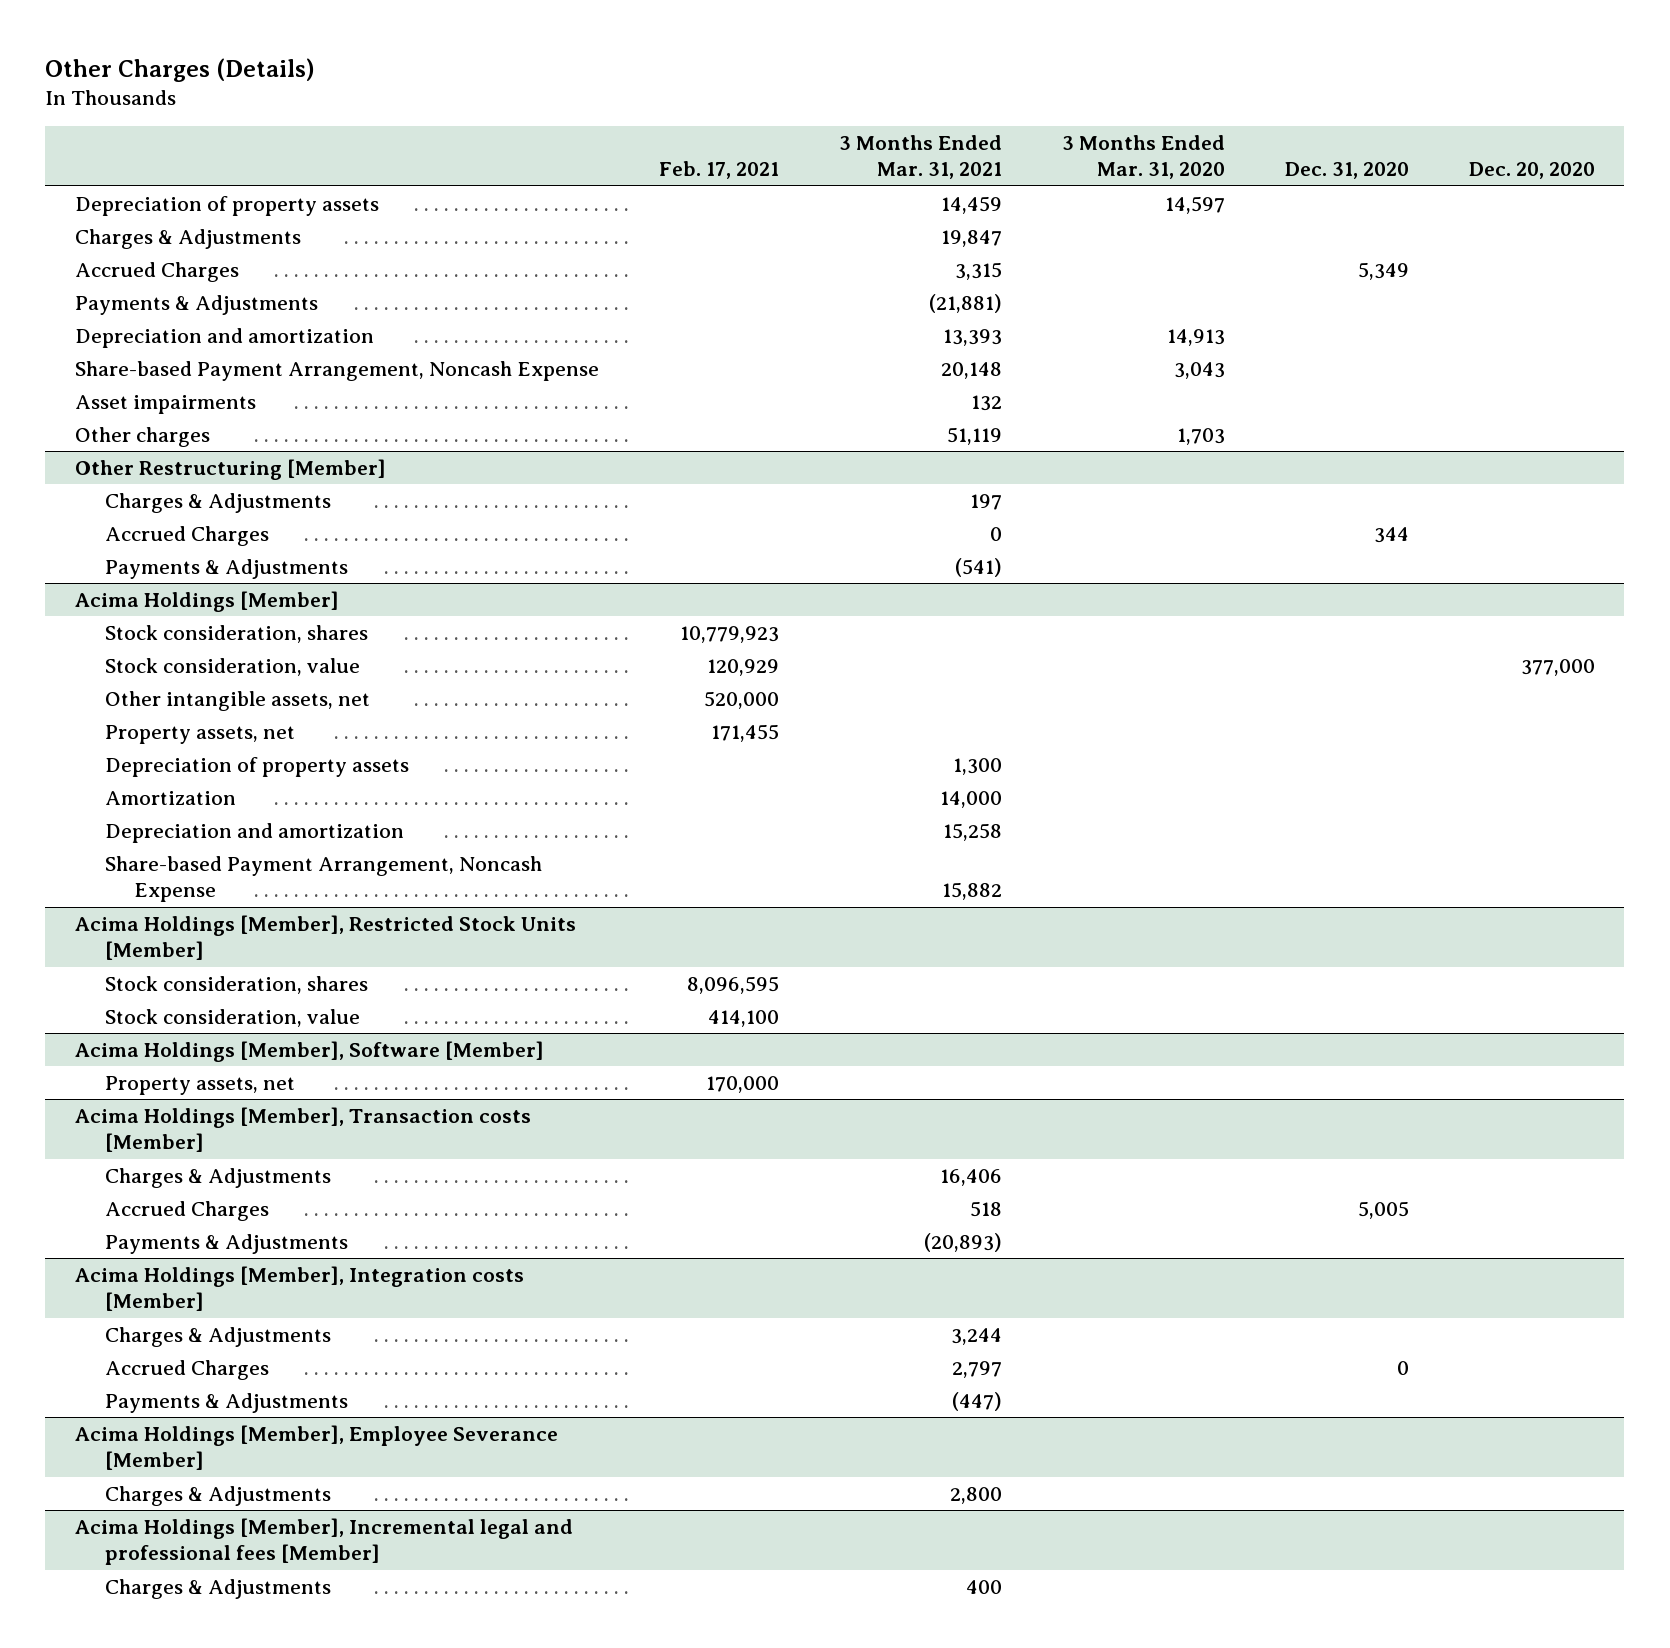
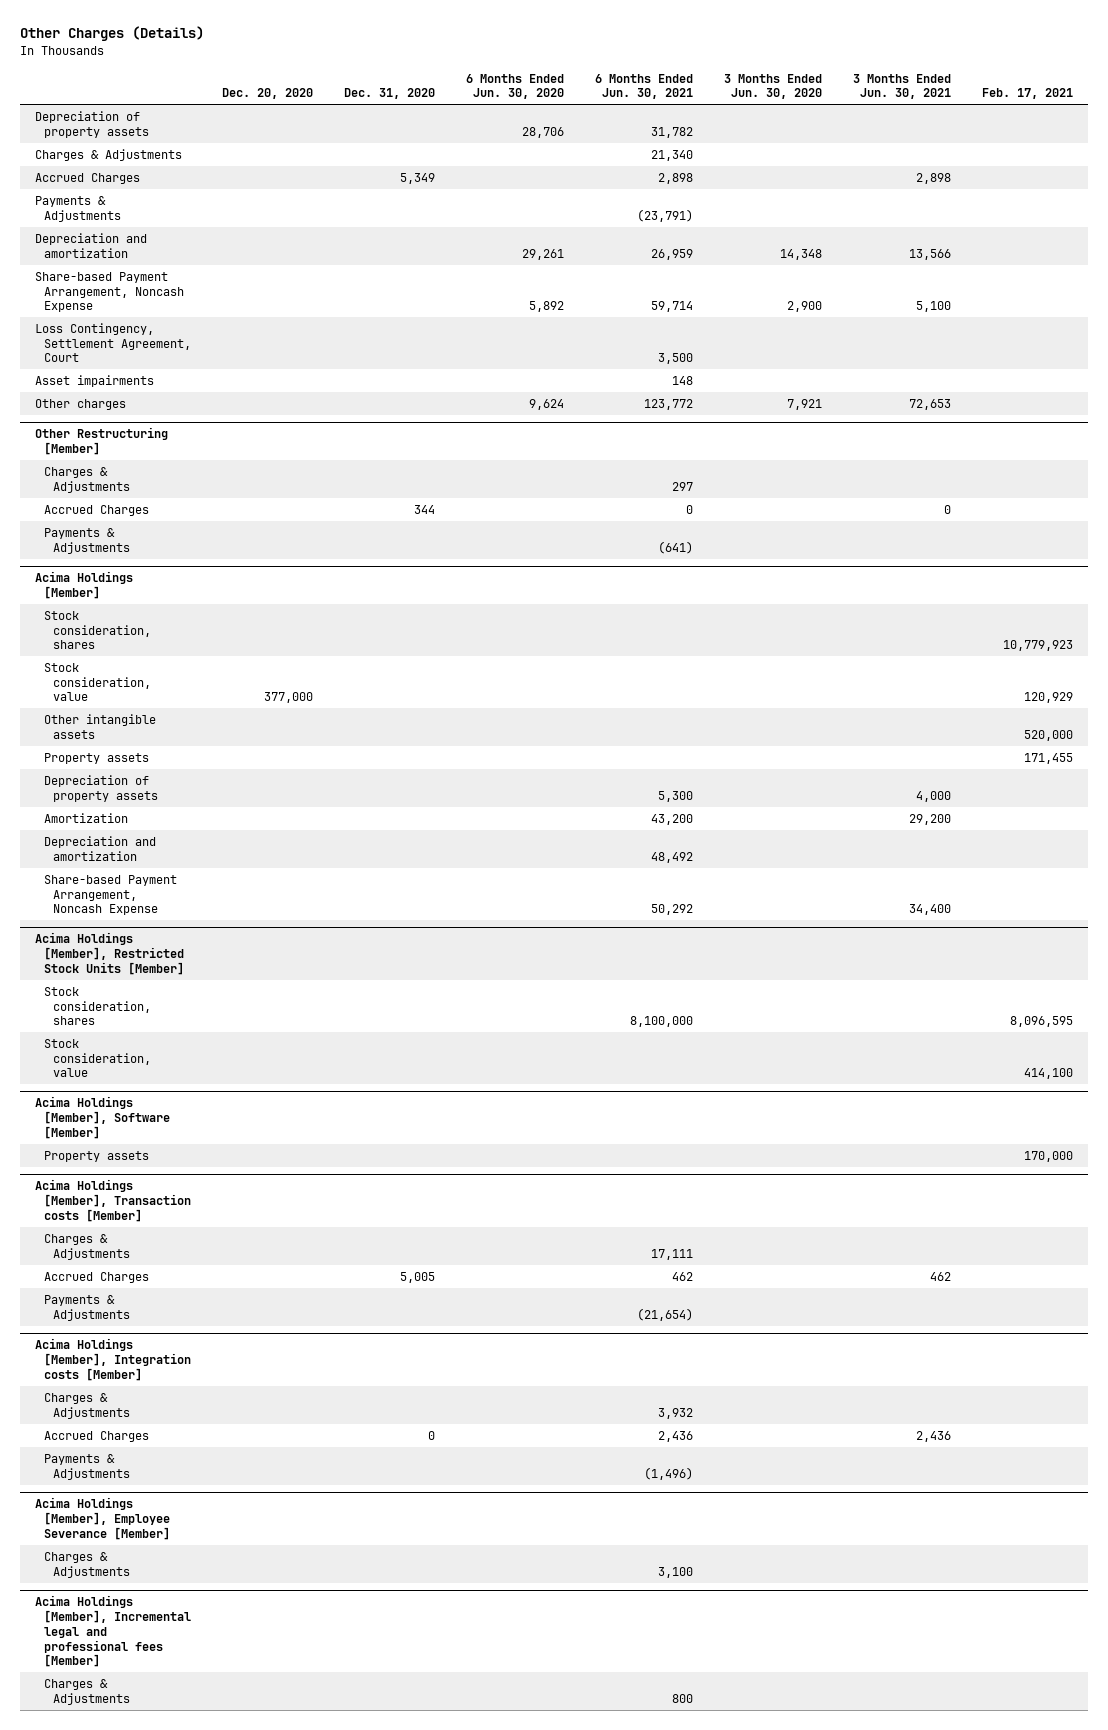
- | Feb. 17, 2021 | 3 Months Ended Mar. 31, 2021 | 3 Months Ended Mar. 31, 2020 | Dec. 31, 2020 | Dec. 20, 2020
+ | Dec. 20, 2020 | Dec. 31, 2020 | 6 Months Ended Jun. 30, 2020 | 6 Months Ended Jun. 30, 2021 | 3 Months Ended Jun. 30, 2020 | 3 Months Ended Jun. 30, 2021 | Feb. 17, 2021
+ Loss Contingency, Settlement Agreement, Court | | | | 3,500 | | |
@ Acima Holdings [Member]
- Other intangible assets, net | 520,000 | | | |
- Property assets, net | 171,455 | | | |
+ Other intangible assets | | | | | | | 520,000
+ Property assets | | | | | | | 171,455
@ Acima Holdings [Member], Software [Member]
- Property assets, net | 170,000 | | | |
+ Property assets | | | | | | | 170,000

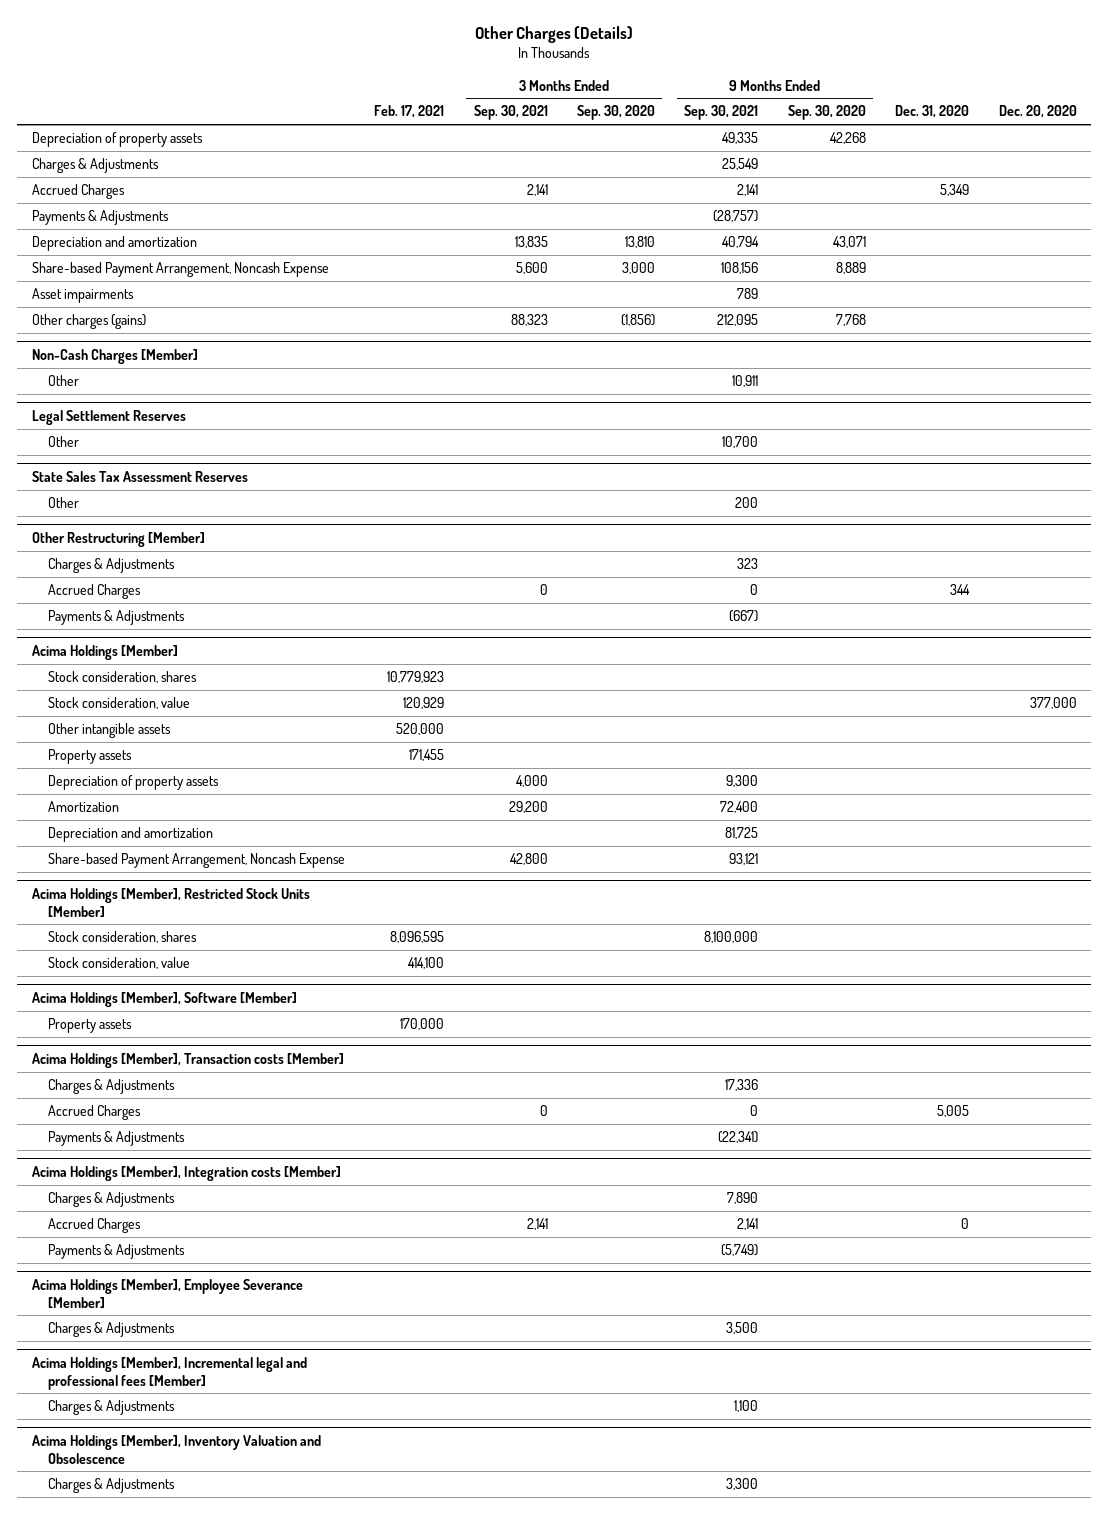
- | Dec. 20, 2020 | Dec. 31, 2020 | 6 Months Ended Jun. 30, 2020 | 6 Months Ended Jun. 30, 2021 | 3 Months Ended Jun. 30, 2020 | 3 Months Ended Jun. 30, 2021 | Feb. 17, 2021
+ | Feb. 17, 2021 | 3 Months Ended Sep. 30, 2021 | 3 Months Ended Sep. 30, 2020 | 9 Months Ended Sep. 30, 2021 | 9 Months Ended Sep. 30, 2020 | Dec. 31, 2020 | Dec. 20, 2020
- Loss Contingency, Settlement Agreement, Court | | | | 3,500 | | |
- Other charges | | | 9,624 | 123,772 | 7,921 | 72,653 |
+ Other charges (gains) | | 88,323 | (1,856) | 212,095 | 7,768 | |
+ Non-Cash Charges [Member]
+ Other | | | | 10,911 | | |
+ Legal Settlement Reserves
+ Other | | | | 10,700 | | |
+ State Sales Tax Assessment Reserves
+ Other | | | | 200 | | |
+ Acima Holdings [Member], Inventory Valuation and Obsolescence
+ Charges & Adjustments | | | | 3,300 | | |

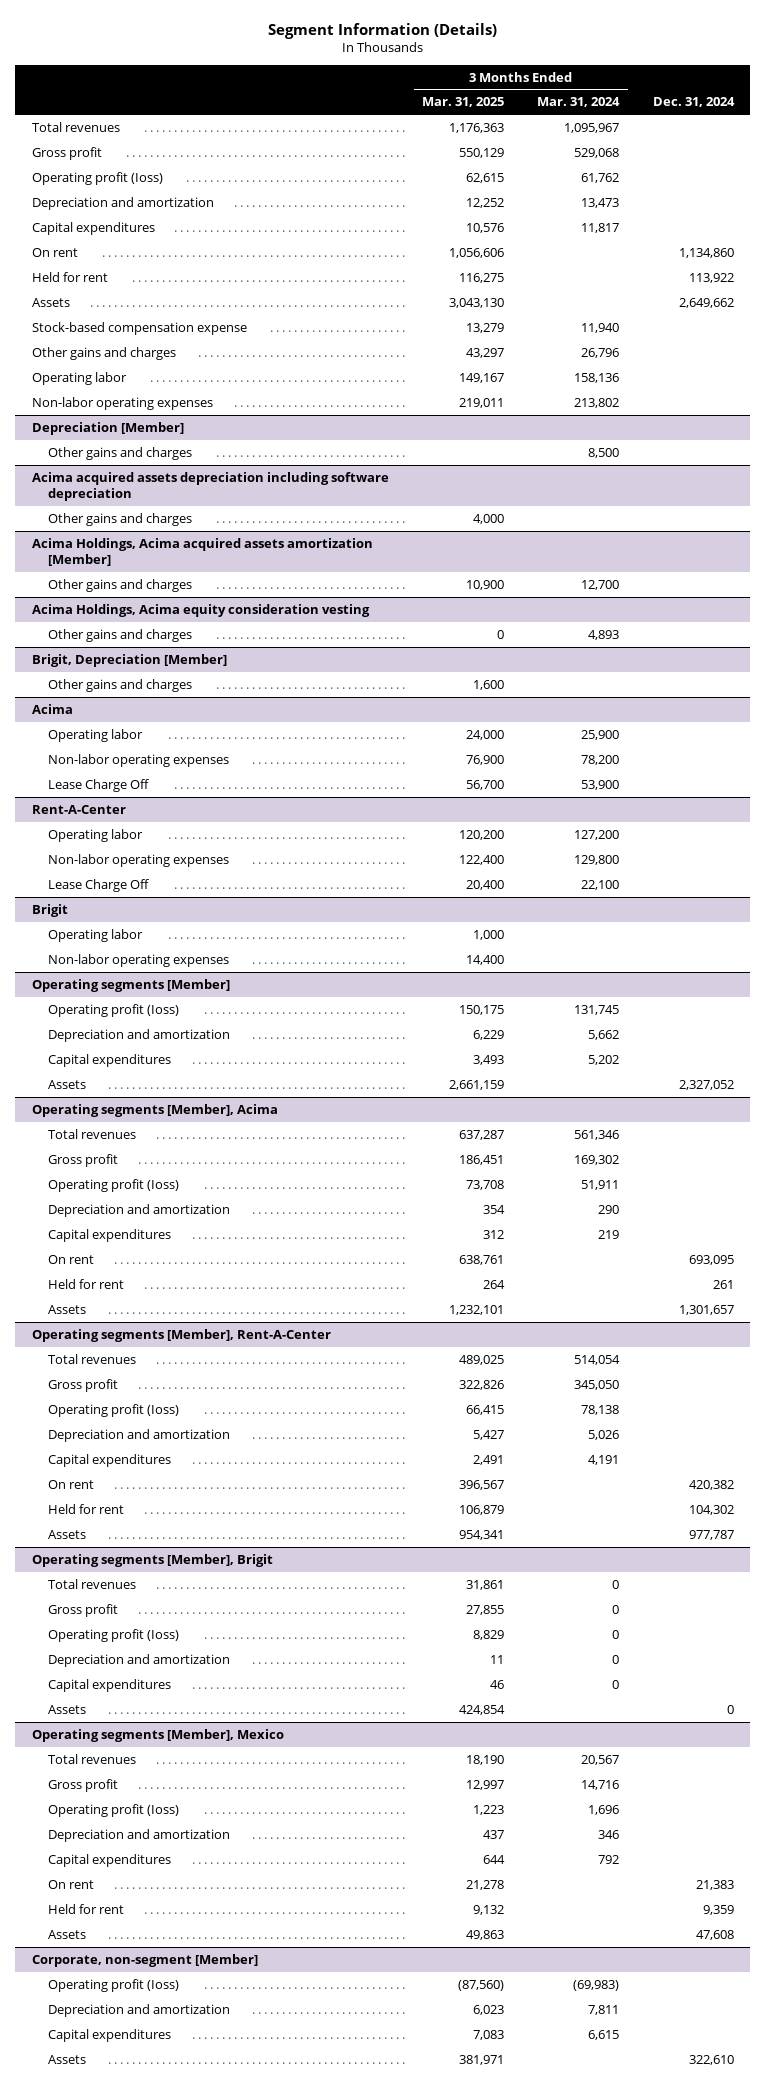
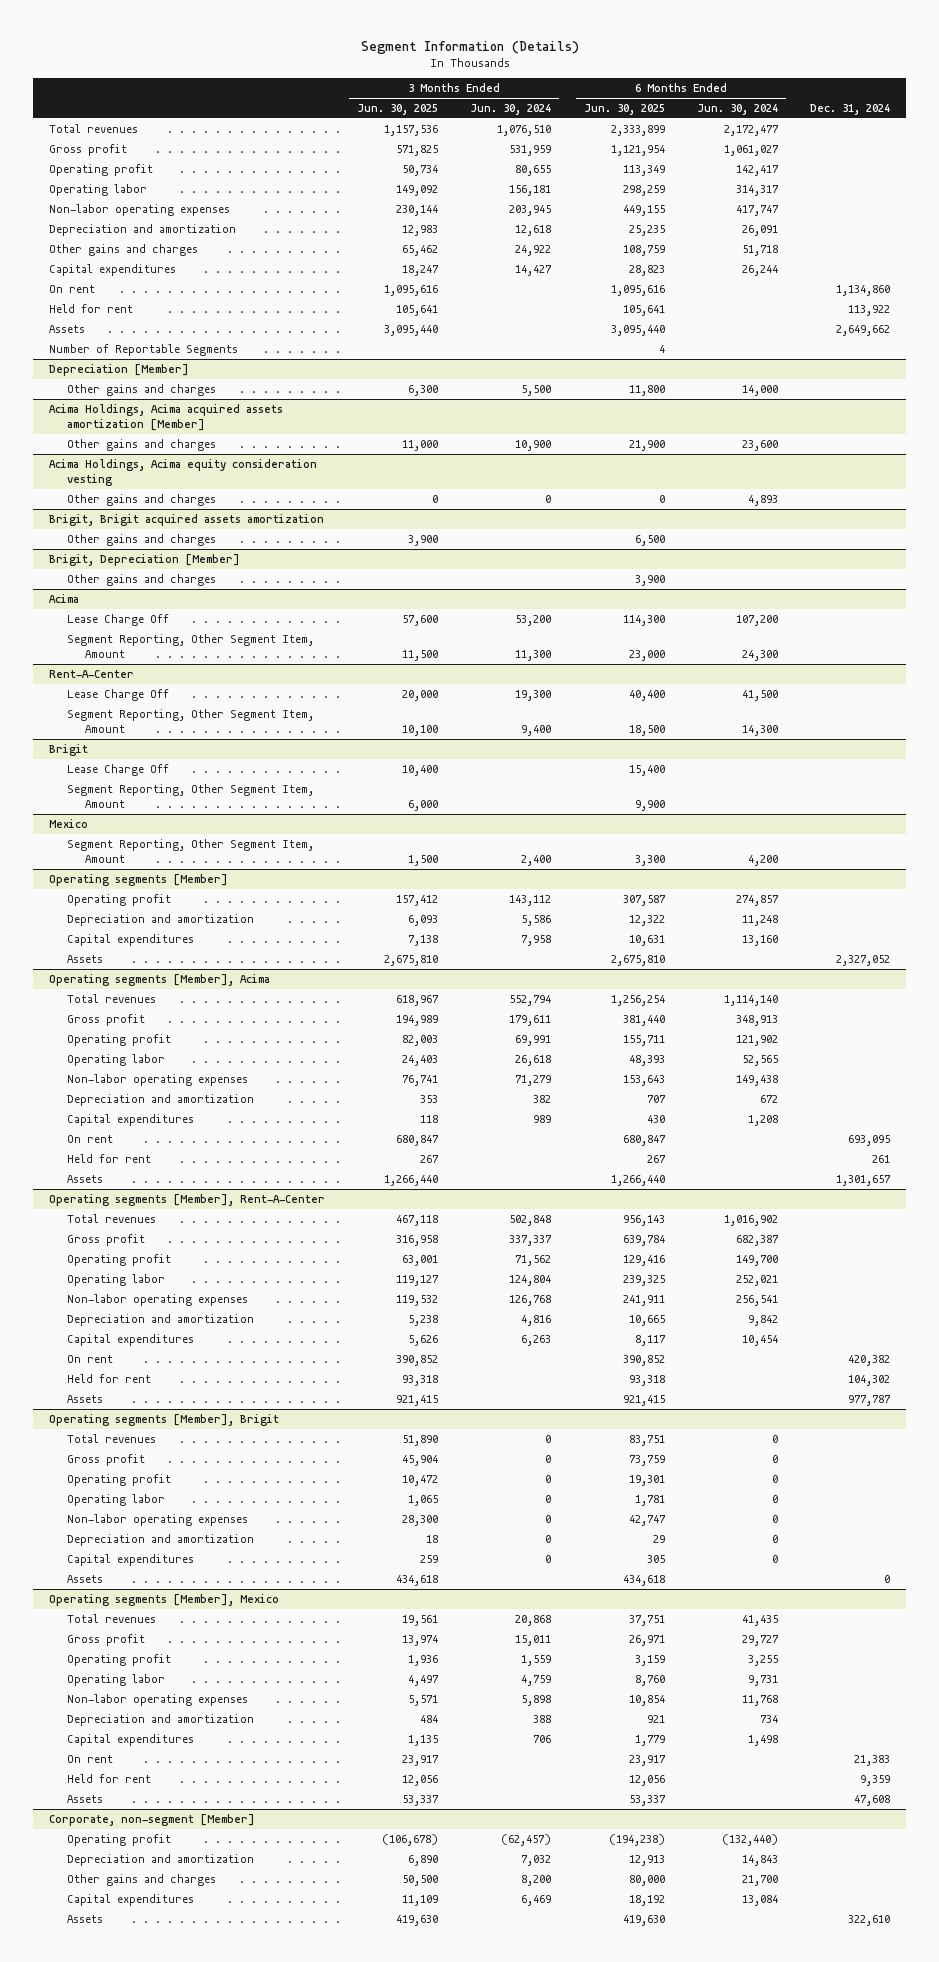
- | 3 Months Ended Mar. 31, 2025 | 3 Months Ended Mar. 31, 2024 | Dec. 31, 2024
+ | 3 Months Ended Jun. 30, 2025 | 3 Months Ended Jun. 30, 2024 | 6 Months Ended Jun. 30, 2025 | 6 Months Ended Jun. 30, 2024 | Dec. 31, 2024
- Operating profit (Ioss) | 62,615 | 61,762 |
+ Operating profit | 50,734 | 80,655 | 113,349 | 142,417 |
moved up: Operating labor | 149,092 | 156,181 | 298,259 | 314,317 |
moved up: Non-labor operating expenses | 230,144 | 203,945 | 449,155 | 417,747 |
moved up: Other gains and charges | 65,462 | 24,922 | 108,759 | 51,718 |
- Stock-based compensation expense | 13,279 | 11,940 |
+ Number of Reportable Segments | | | 4 | |
- Acima acquired assets depreciation including software depreciation
- Other gains and charges | 4,000 | |
+ Brigit, Brigit acquired assets amortization
+ Other gains and charges | 3,900 | | 6,500 | |
@ Acima
- Operating labor | 24,000 | 25,900 |
- Non-labor operating expenses | 76,900 | 78,200 |
+ Segment Reporting, Other Segment Item, Amount | 11,500 | 11,300 | 23,000 | 24,300 |
@ Rent-A-Center
- Operating labor | 120,200 | 127,200 |
- Non-labor operating expenses | 122,400 | 129,800 |
+ Segment Reporting, Other Segment Item, Amount | 10,100 | 9,400 | 18,500 | 14,300 |
@ Brigit
- Operating labor | 1,000 | |
- Non-labor operating expenses | 14,400 | |
+ Lease Charge Off | 10,400 | | 15,400 | |
+ Segment Reporting, Other Segment Item, Amount | 6,000 | | 9,900 | |
+ Mexico
+ Segment Reporting, Other Segment Item, Amount | 1,500 | 2,400 | 3,300 | 4,200 |
@ Operating segments [Member]
- Operating profit (Ioss) | 150,175 | 131,745 |
+ Operating profit | 157,412 | 143,112 | 307,587 | 274,857 |
@ Operating segments [Member], Acima
- Operating profit (Ioss) | 73,708 | 51,911 |
+ Operating profit | 82,003 | 69,991 | 155,711 | 121,902 |
+ Operating labor | 24,403 | 26,618 | 48,393 | 52,565 |
+ Non-labor operating expenses | 76,741 | 71,279 | 153,643 | 149,438 |
@ Operating segments [Member], Rent-A-Center
- Operating profit (Ioss) | 66,415 | 78,138 |
+ Operating profit | 63,001 | 71,562 | 129,416 | 149,700 |
+ Operating labor | 119,127 | 124,804 | 239,325 | 252,021 |
+ Non-labor operating expenses | 119,532 | 126,768 | 241,911 | 256,541 |
@ Operating segments [Member], Brigit
- Operating profit (Ioss) | 8,829 | 0 |
+ Operating profit | 10,472 | 0 | 19,301 | 0 |
+ Operating labor | 1,065 | 0 | 1,781 | 0 |
+ Non-labor operating expenses | 28,300 | 0 | 42,747 | 0 |
@ Operating segments [Member], Mexico
- Operating profit (Ioss) | 1,223 | 1,696 |
+ Operating profit | 1,936 | 1,559 | 3,159 | 3,255 |
+ Operating labor | 4,497 | 4,759 | 8,760 | 9,731 |
+ Non-labor operating expenses | 5,571 | 5,898 | 10,854 | 11,768 |
@ Corporate, non-segment [Member]
- Operating profit (Ioss) | (87,560) | (69,983) |
+ Operating profit | (106,678) | (62,457) | (194,238) | (132,440) |
+ Other gains and charges | 50,500 | 8,200 | 80,000 | 21,700 |

